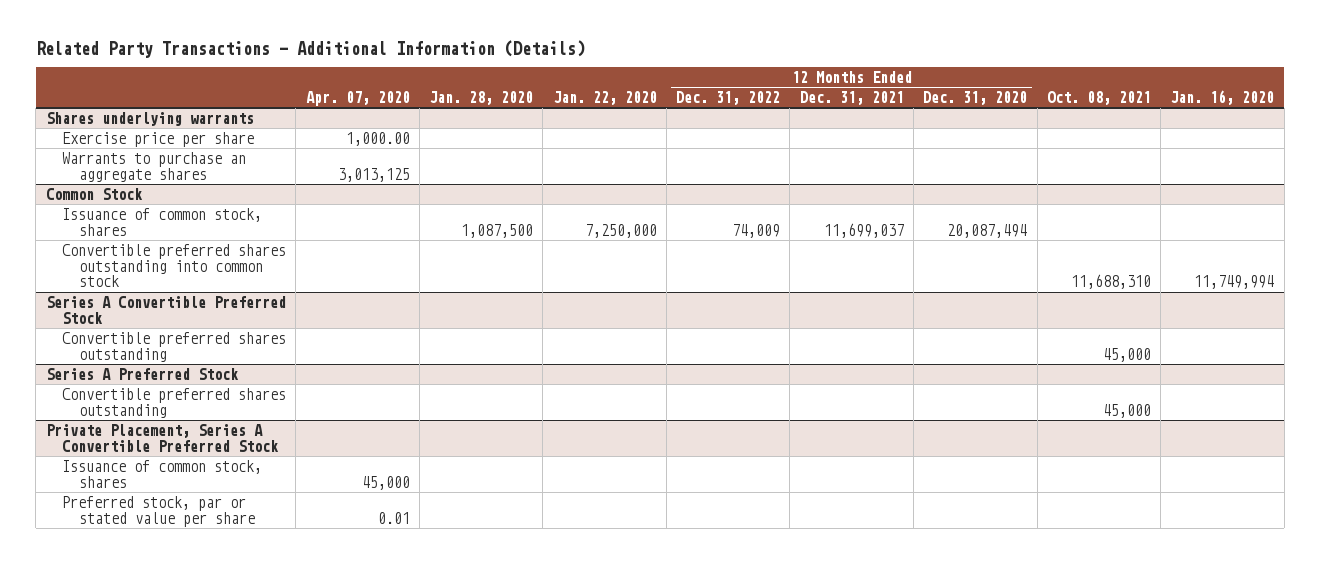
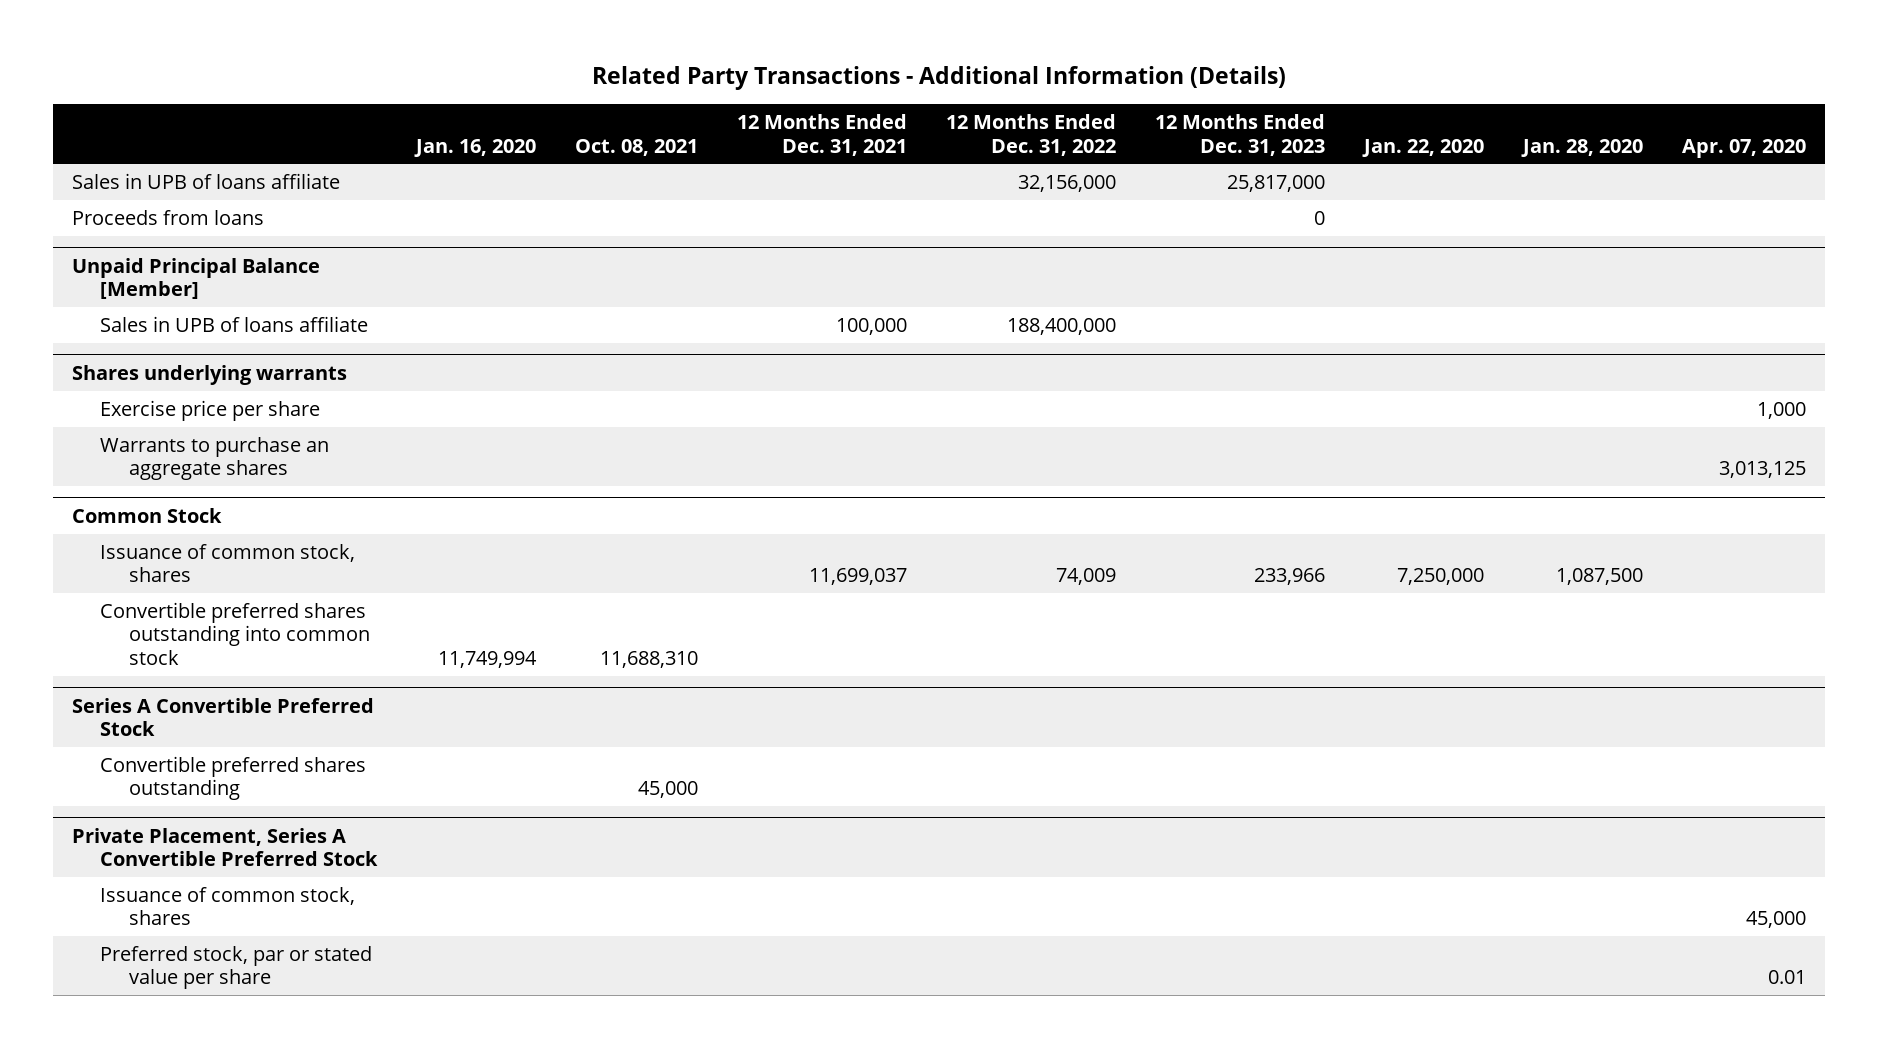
- | Apr. 07, 2020 | Jan. 28, 2020 | Jan. 22, 2020 | 12 Months Ended Dec. 31, 2022 | 12 Months Ended Dec. 31, 2021 | 12 Months Ended Dec. 31, 2020 | Oct. 08, 2021 | Jan. 16, 2020
+ | Jan. 16, 2020 | Oct. 08, 2021 | 12 Months Ended Dec. 31, 2021 | 12 Months Ended Dec. 31, 2022 | 12 Months Ended Dec. 31, 2023 | Jan. 22, 2020 | Jan. 28, 2020 | Apr. 07, 2020
+ Sales in UPB of loans affiliate | | | | 32,156,000 | 25,817,000 | | |
+ Proceeds from loans | | | | | 0 | | |
+ Unpaid Principal Balance [Member]
+ Sales in UPB of loans affiliate | | | 100,000 | 188,400,000 | | | |
@ Shares underlying warrants
- Exercise price per share | 1,000.00 | | | | | | |
+ Exercise price per share | | | | | | | | 1,000
- Series A Preferred Stock
- Convertible preferred shares outstanding | | | | | | | 45,000 |

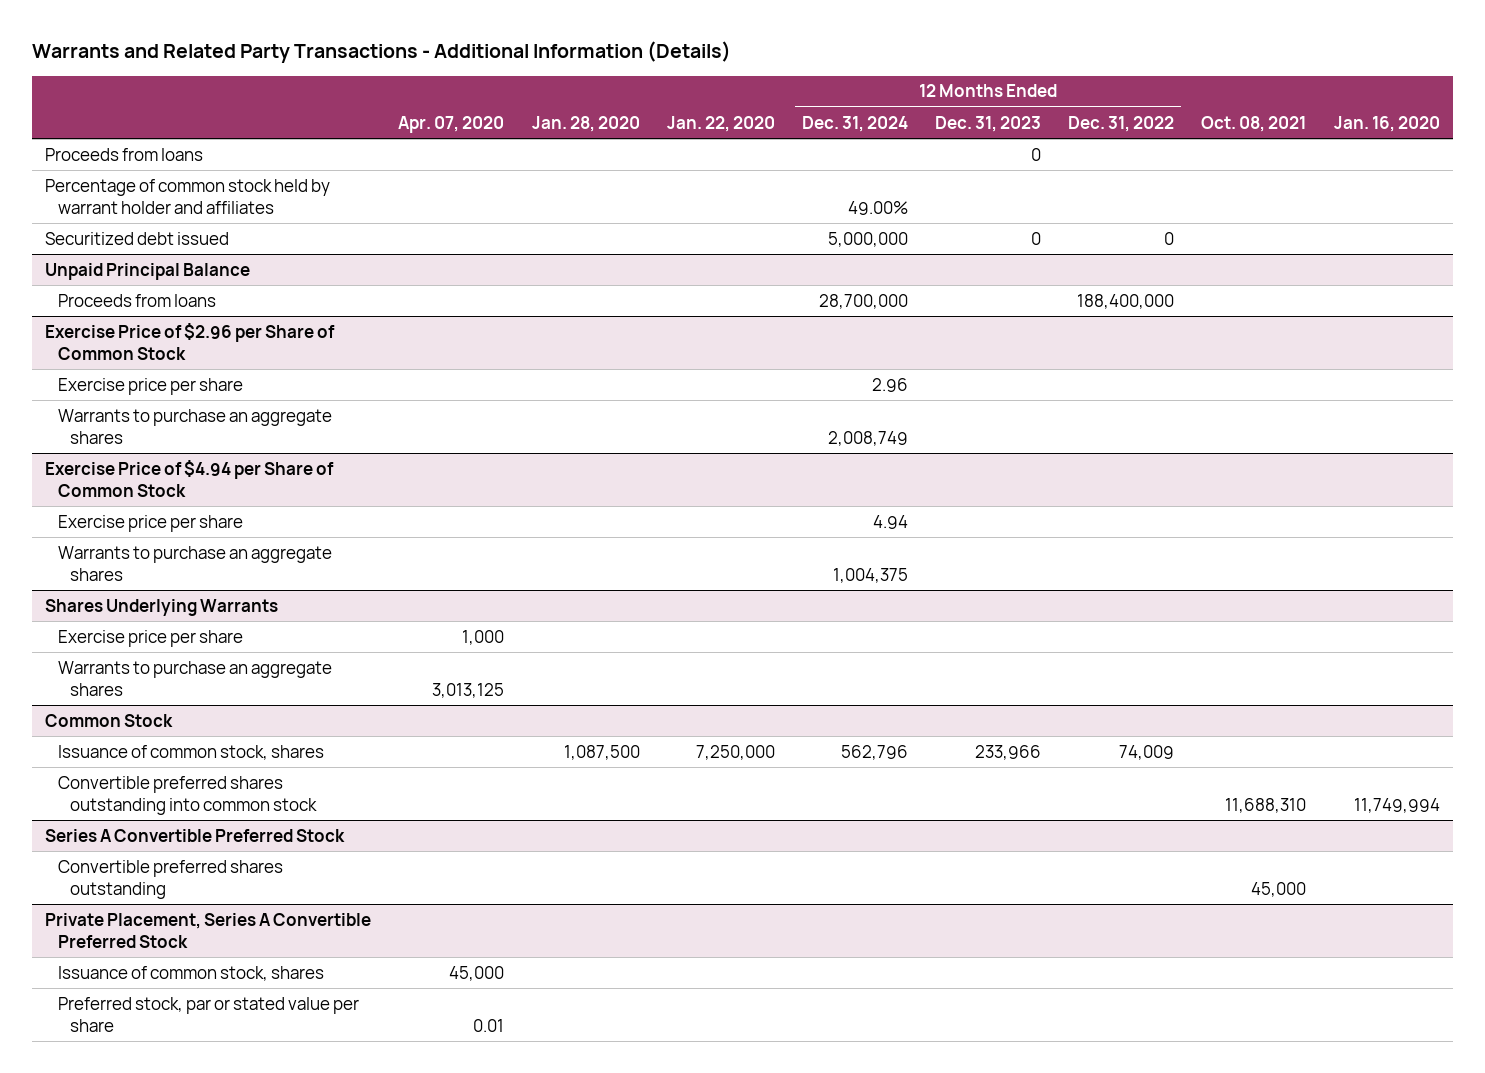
- Related Party Transactions - Additional Information (Details)
+ Warrants and Related Party Transactions - Additional Information (Details)
- | Jan. 16, 2020 | Oct. 08, 2021 | 12 Months Ended Dec. 31, 2021 | 12 Months Ended Dec. 31, 2022 | 12 Months Ended Dec. 31, 2023 | Jan. 22, 2020 | Jan. 28, 2020 | Apr. 07, 2020
+ | Apr. 07, 2020 | Jan. 28, 2020 | Jan. 22, 2020 | 12 Months Ended Dec. 31, 2024 | 12 Months Ended Dec. 31, 2023 | 12 Months Ended Dec. 31, 2022 | Oct. 08, 2021 | Jan. 16, 2020
- Sales in UPB of loans affiliate | | | | 32,156,000 | 25,817,000 | | |
- Unpaid Principal Balance [Member]
- Sales in UPB of loans affiliate | | | 100,000 | 188,400,000 | | | |
- Shares underlying warrants
+ Percentage of common stock held by warrant holder and affiliates | | | | 49.00% | | | |
+ Securitized debt issued | | | | 5,000,000 | 0 | 0 | |
+ Unpaid Principal Balance
+ Proceeds from loans | | | | 28,700,000 | | 188,400,000 | |
+ Exercise Price of $2.96 per Share of Common Stock
+ Exercise price per share | | | | 2.96 | | | |
+ Warrants to purchase an aggregate shares | | | | 2,008,749 | | | |
+ Exercise Price of $4.94 per Share of Common Stock
+ Exercise price per share | | | | 4.94 | | | |
+ Warrants to purchase an aggregate shares | | | | 1,004,375 | | | |
+ Shares Underlying Warrants

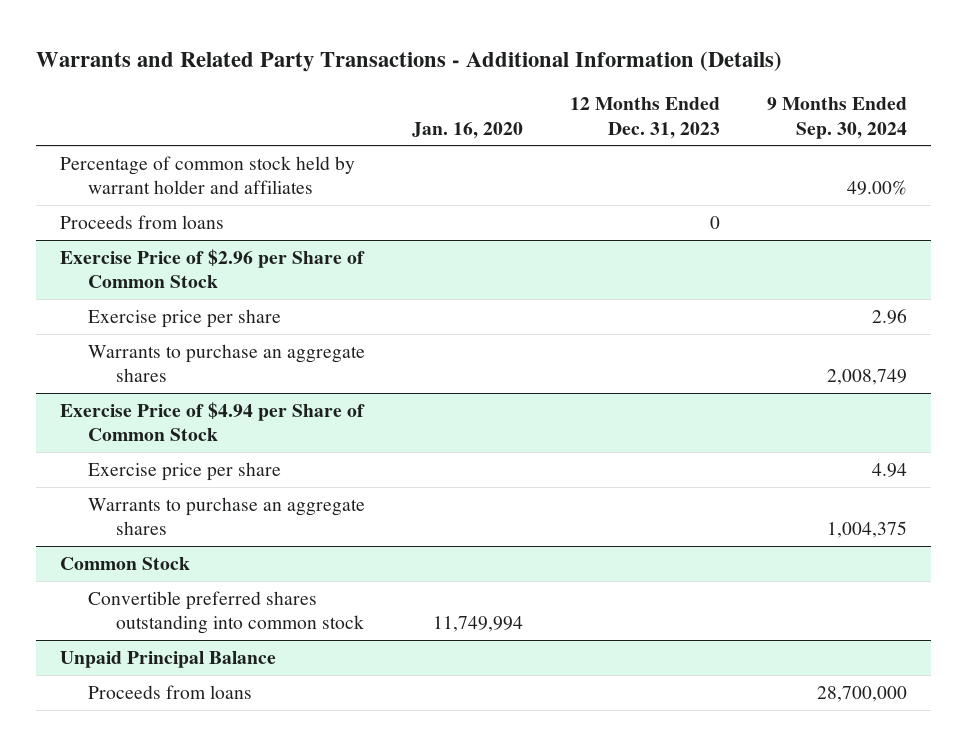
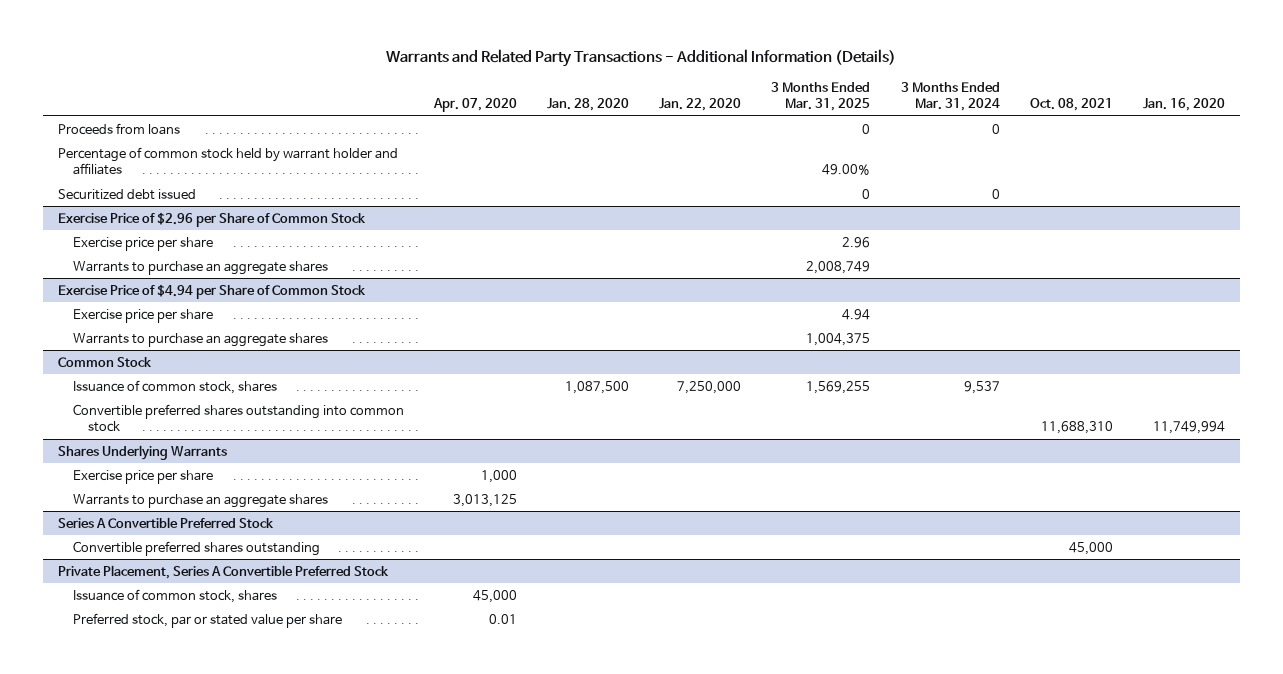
- | Jan. 16, 2020 | 12 Months Ended Dec. 31, 2023 | 9 Months Ended Sep. 30, 2024
+ | Apr. 07, 2020 | Jan. 28, 2020 | Jan. 22, 2020 | 3 Months Ended Mar. 31, 2025 | 3 Months Ended Mar. 31, 2024 | Oct. 08, 2021 | Jan. 16, 2020
moved down: Percentage of common stock held by warrant holder and affiliates | | | | 49.00% | | |
+ Securitized debt issued | | | | 0 | 0 | |
@ Common Stock
+ Issuance of common stock, shares | | 1,087,500 | 7,250,000 | 1,569,255 | 9,537 | |
- Unpaid Principal Balance
- Proceeds from loans | | | 28,700,000
+ Shares Underlying Warrants
+ Exercise price per share | 1,000 | | | | | |
+ Warrants to purchase an aggregate shares | 3,013,125 | | | | | |
+ Series A Convertible Preferred Stock
+ Convertible preferred shares outstanding | | | | | | 45,000 |
+ Private Placement, Series A Convertible Preferred Stock
+ Issuance of common stock, shares | 45,000 | | | | | |
+ Preferred stock, par or stated value per share | 0.01 | | | | | |

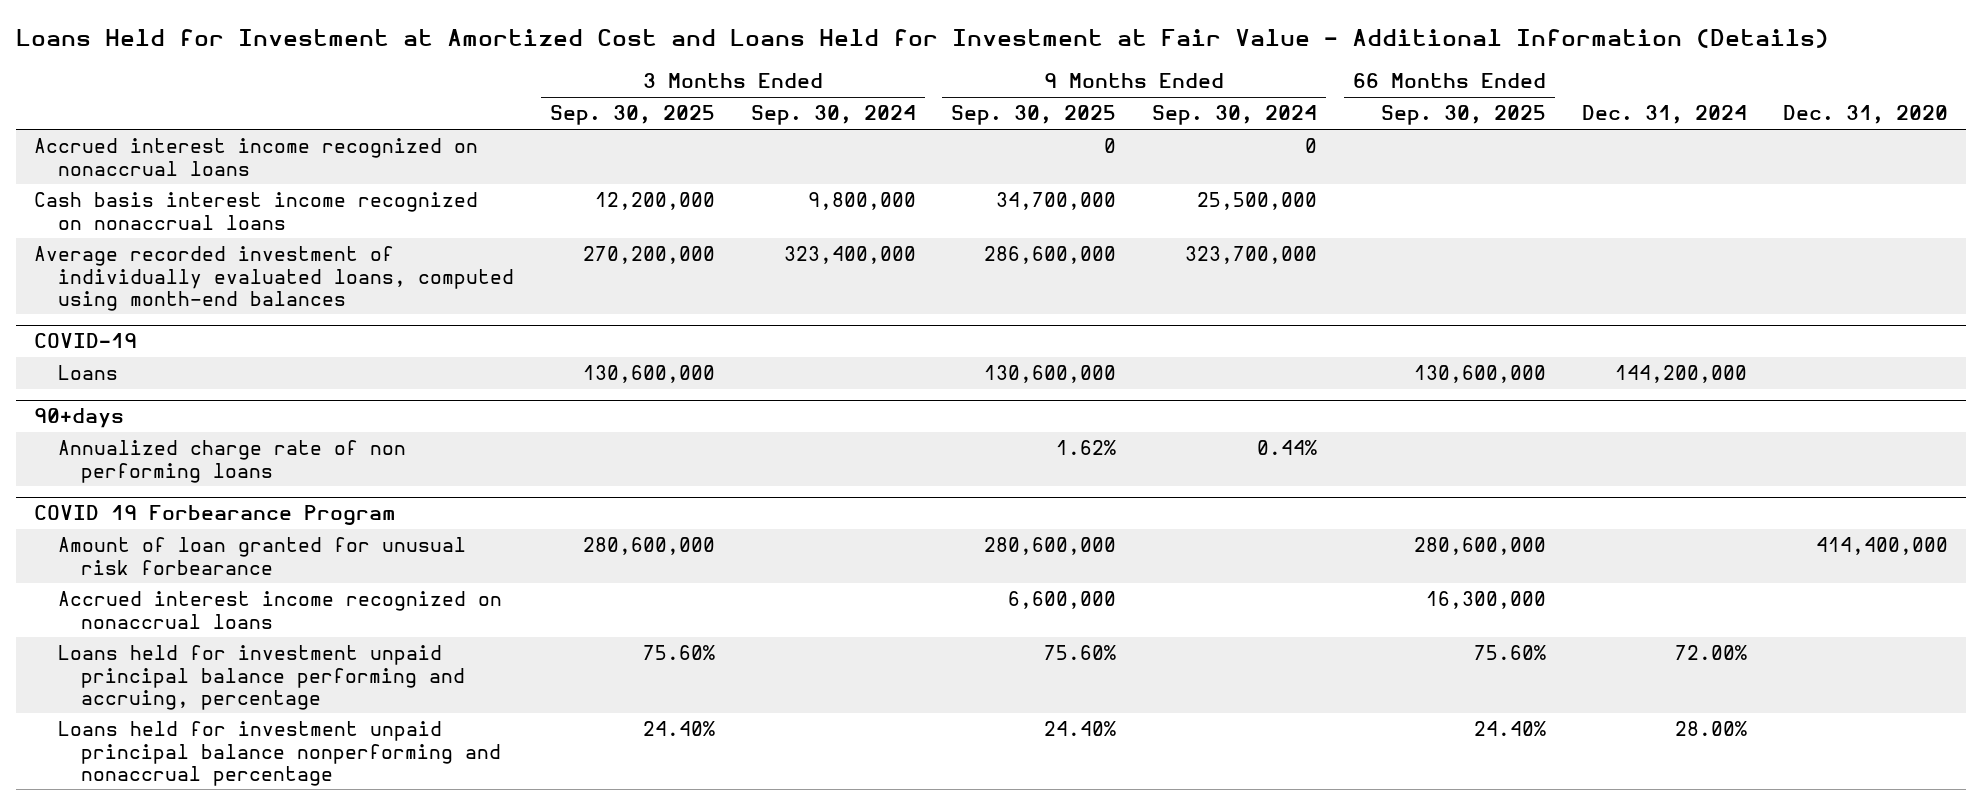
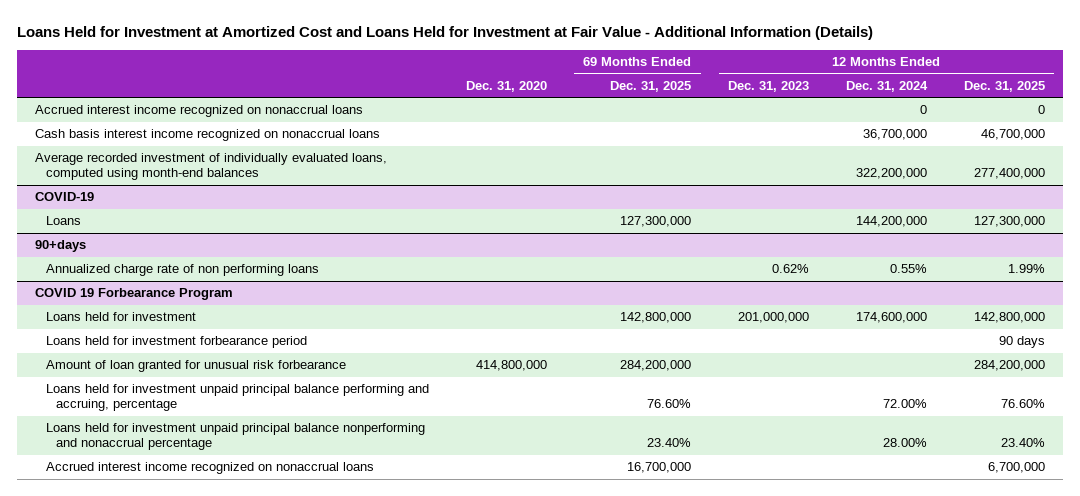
- | 3 Months Ended Sep. 30, 2025 | 3 Months Ended Sep. 30, 2024 | 9 Months Ended Sep. 30, 2025 | 9 Months Ended Sep. 30, 2024 | 66 Months Ended Sep. 30, 2025 | Dec. 31, 2024 | Dec. 31, 2020
+ | Dec. 31, 2020 | 69 Months Ended Dec. 31, 2025 | 12 Months Ended Dec. 31, 2023 | 12 Months Ended Dec. 31, 2024 | 12 Months Ended Dec. 31, 2025
@ COVID 19 Forbearance Program
- Amount of loan granted for unusual risk forbearance | 280,600,000 | | 280,600,000 | | 280,600,000 | | 414,400,000
+ Loans held for investment | | 142,800,000 | 201,000,000 | 174,600,000 | 142,800,000
+ Loans held for investment forbearance period | | | | | 90 days
+ Amount of loan granted for unusual risk forbearance | 414,800,000 | 284,200,000 | | | 284,200,000
moved down: Accrued interest income recognized on nonaccrual loans | | 16,700,000 | | | 6,700,000

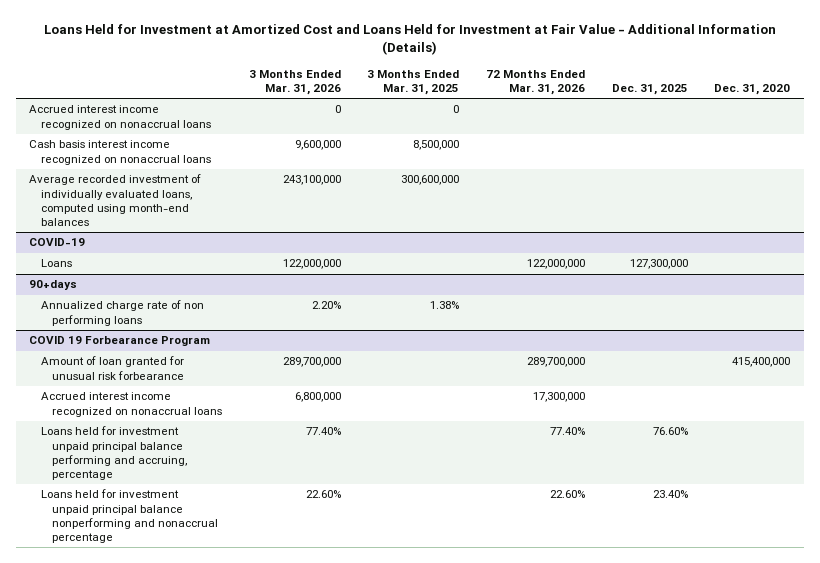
- | Dec. 31, 2020 | 69 Months Ended Dec. 31, 2025 | 12 Months Ended Dec. 31, 2023 | 12 Months Ended Dec. 31, 2024 | 12 Months Ended Dec. 31, 2025
+ | 3 Months Ended Mar. 31, 2026 | 3 Months Ended Mar. 31, 2025 | 72 Months Ended Mar. 31, 2026 | Dec. 31, 2025 | Dec. 31, 2020
@ COVID 19 Forbearance Program
- Loans held for investment | | 142,800,000 | 201,000,000 | 174,600,000 | 142,800,000
- Loans held for investment forbearance period | | | | | 90 days
- Amount of loan granted for unusual risk forbearance | 414,800,000 | 284,200,000 | | | 284,200,000
+ Amount of loan granted for unusual risk forbearance | 289,700,000 | | 289,700,000 | | 415,400,000
moved up: Accrued interest income recognized on nonaccrual loans | 6,800,000 | | 17,300,000 | |

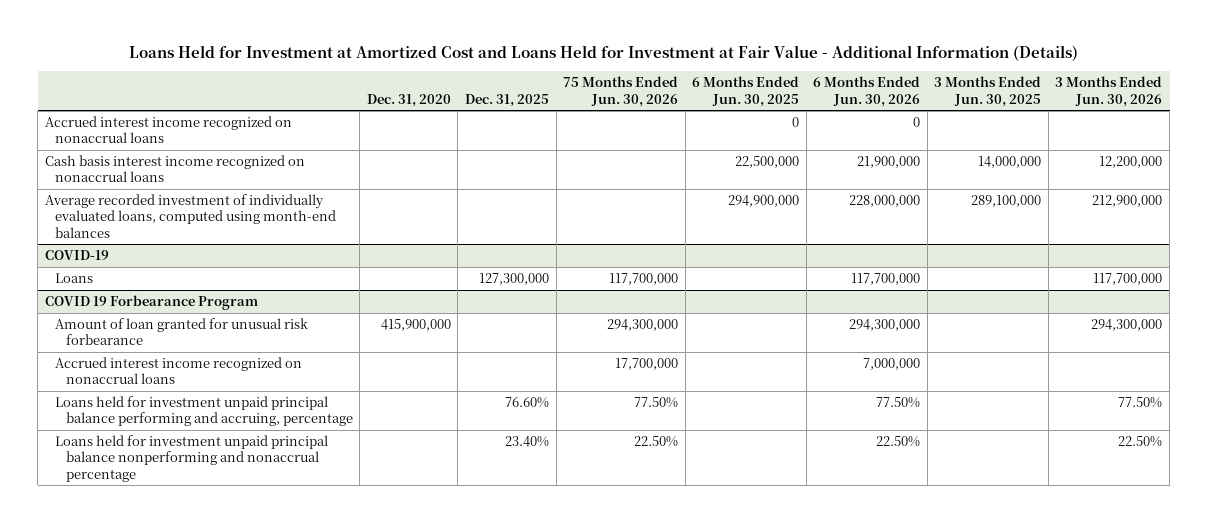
- | 3 Months Ended Mar. 31, 2026 | 3 Months Ended Mar. 31, 2025 | 72 Months Ended Mar. 31, 2026 | Dec. 31, 2025 | Dec. 31, 2020
+ | Dec. 31, 2020 | Dec. 31, 2025 | 75 Months Ended Jun. 30, 2026 | 6 Months Ended Jun. 30, 2025 | 6 Months Ended Jun. 30, 2026 | 3 Months Ended Jun. 30, 2025 | 3 Months Ended Jun. 30, 2026
- 90+days
- Annualized charge rate of non performing loans | 2.20% | 1.38% | | |
@ COVID 19 Forbearance Program
- Amount of loan granted for unusual risk forbearance | 289,700,000 | | 289,700,000 | | 415,400,000
+ Amount of loan granted for unusual risk forbearance | 415,900,000 | | 294,300,000 | | 294,300,000 | | 294,300,000

